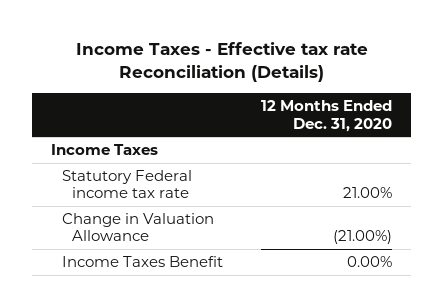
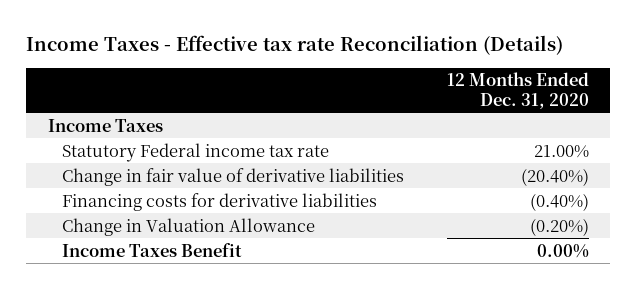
- Change in Valuation Allowance | (21.00%)
+ Change in fair value of derivative liabilities | (20.40%)
+ Financing costs for derivative liabilities | (0.40%)
+ Change in Valuation Allowance | (0.20%)

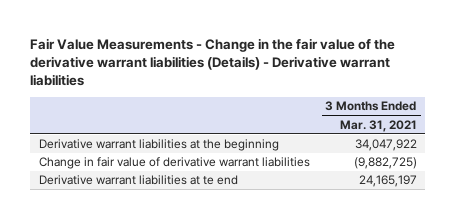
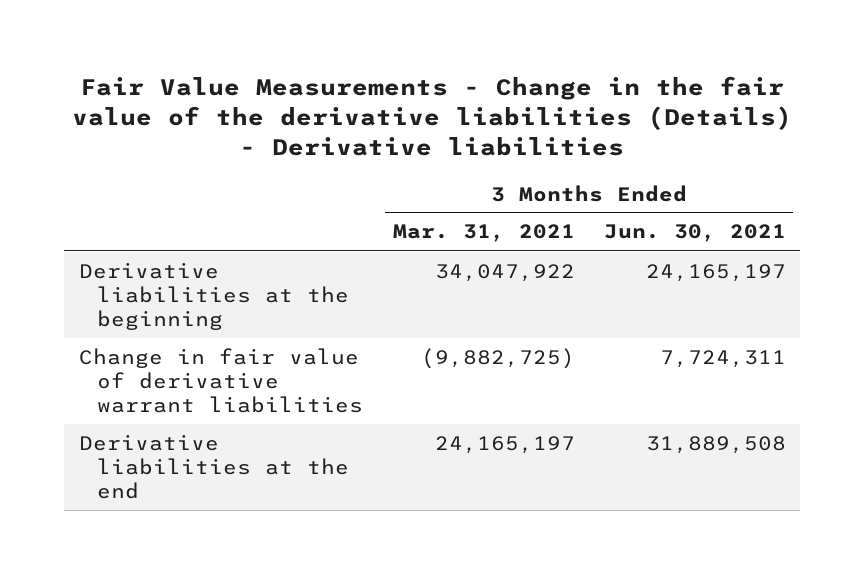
- Fair Value Measurements - Change in the fair value of the derivative warrant liabilities (Details) - Derivative warrant liabilities
+ Fair Value Measurements - Change in the fair value of the derivative liabilities (Details) - Derivative liabilities
- | 3 Months Ended Mar. 31, 2021
+ | 3 Months Ended Mar. 31, 2021 | 3 Months Ended Jun. 30, 2021
- Derivative warrant liabilities at the beginning | 34,047,922
+ Derivative liabilities at the beginning | 34,047,922 | 24,165,197
- Derivative warrant liabilities at te end | 24,165,197
+ Derivative liabilities at the end | 24,165,197 | 31,889,508

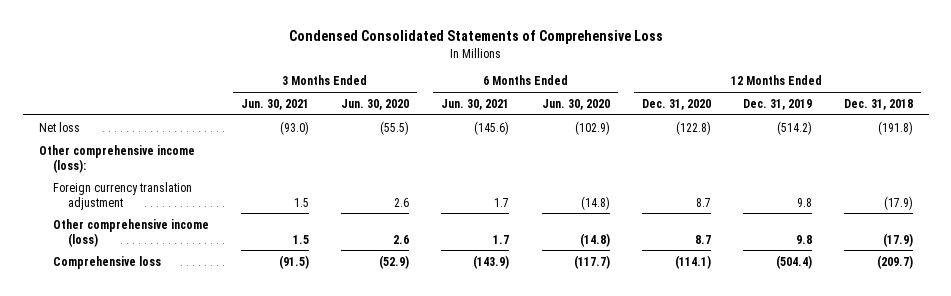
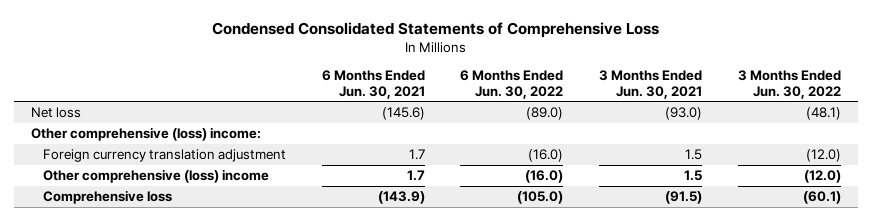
- | 3 Months Ended Jun. 30, 2021 | 3 Months Ended Jun. 30, 2020 | 6 Months Ended Jun. 30, 2021 | 6 Months Ended Jun. 30, 2020 | 12 Months Ended Dec. 31, 2020 | 12 Months Ended Dec. 31, 2019 | 12 Months Ended Dec. 31, 2018
+ | 6 Months Ended Jun. 30, 2021 | 6 Months Ended Jun. 30, 2022 | 3 Months Ended Jun. 30, 2021 | 3 Months Ended Jun. 30, 2022
- Other comprehensive income (loss):
+ Other comprehensive (loss) income:
- Other comprehensive income (loss) | 1.5 | 2.6 | 1.7 | (14.8) | 8.7 | 9.8 | (17.9)
+ Other comprehensive (loss) income | 1.7 | (16.0) | 1.5 | (12.0)

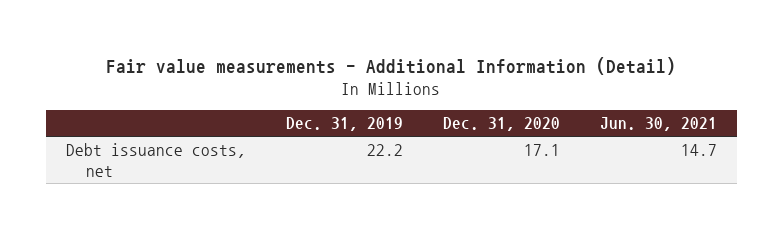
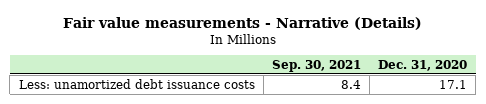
- Fair value measurements - Additional Information (Detail)
+ Fair value measurements - Narrative (Details)
- | Dec. 31, 2019 | Dec. 31, 2020 | Jun. 30, 2021
+ | Sep. 30, 2021 | Dec. 31, 2020
- Debt issuance costs, net | 22.2 | 17.1 | 14.7
+ Less: unamortized debt issuance costs | 8.4 | 17.1

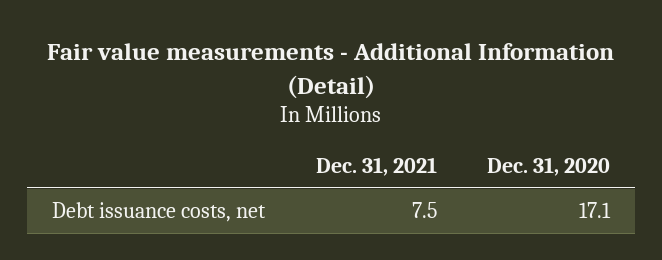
- Fair value measurements - Narrative (Details)
+ Fair value measurements - Additional Information (Detail)
- | Sep. 30, 2021 | Dec. 31, 2020
+ | Dec. 31, 2021 | Dec. 31, 2020
- Less: unamortized debt issuance costs | 8.4 | 17.1
+ Debt issuance costs, net | 7.5 | 17.1

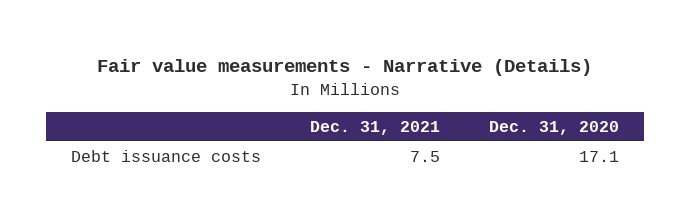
- Fair value measurements - Additional Information (Detail)
+ Fair value measurements - Narrative (Details)
- Debt issuance costs, net | 7.5 | 17.1
+ Debt issuance costs | 7.5 | 17.1

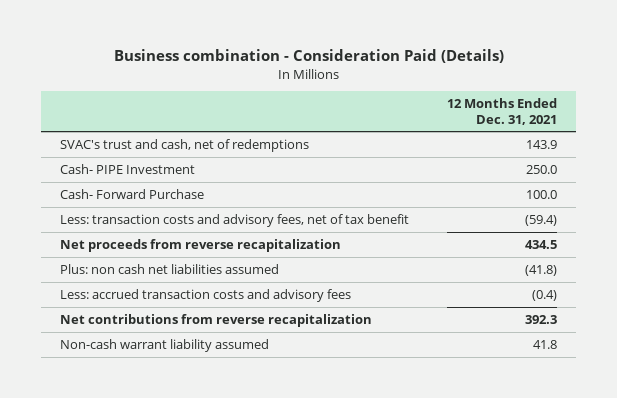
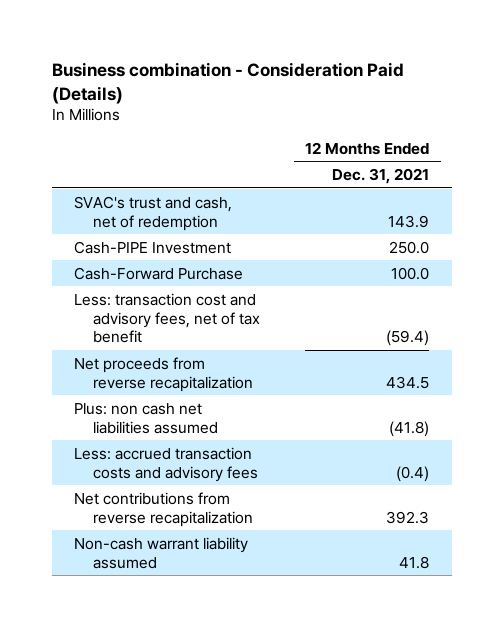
- SVAC's trust and cash, net of redemptions | 143.9
- Cash- PIPE Investment | 250.0
- Cash- Forward Purchase | 100.0
- Less: transaction costs and advisory fees, net of tax benefit | (59.4)
+ SVAC's trust and cash, net of redemption | 143.9
+ Cash-PIPE Investment | 250.0
+ Cash-Forward Purchase | 100.0
+ Less: transaction cost and advisory fees, net of tax benefit | (59.4)

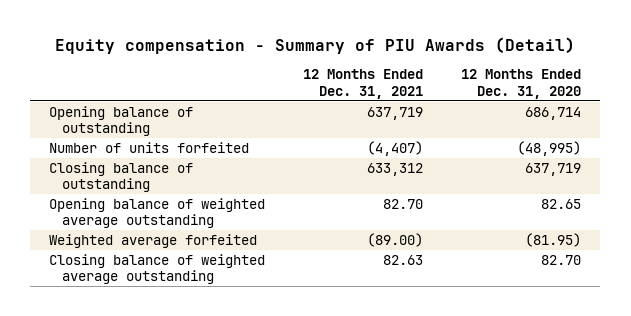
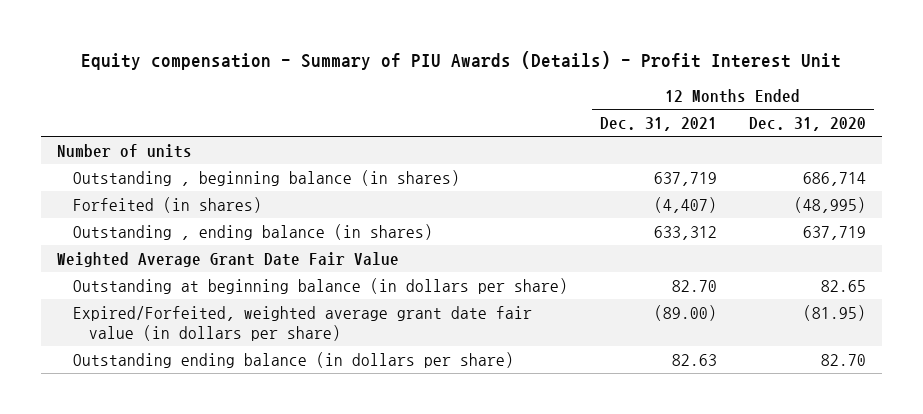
- Equity compensation - Summary of PIU Awards (Detail)
+ Equity compensation - Summary of PIU Awards (Details) - Profit Interest Unit
- Opening balance of outstanding | 637,719 | 686,714
- Number of units forfeited | (4,407) | (48,995)
- Closing balance of outstanding | 633,312 | 637,719
- Opening balance of weighted average outstanding | 82.70 | 82.65
- Weighted average forfeited | (89.00) | (81.95)
- Closing balance of weighted average outstanding | 82.63 | 82.70
+ Number of units
+ Outstanding , beginning balance (in shares) | 637,719 | 686,714
+ Forfeited (in shares) | (4,407) | (48,995)
+ Outstanding , ending balance (in shares) | 633,312 | 637,719
+ Weighted Average Grant Date Fair Value
+ Outstanding at beginning balance (in dollars per share) | 82.70 | 82.65
+ Expired/Forfeited, weighted average grant date fair value (in dollars per share) | (89.00) | (81.95)
+ Outstanding ending balance (in dollars per share) | 82.63 | 82.70

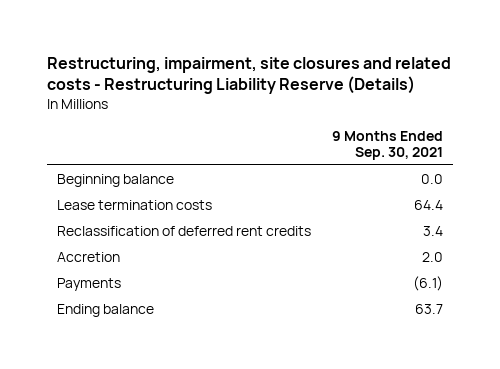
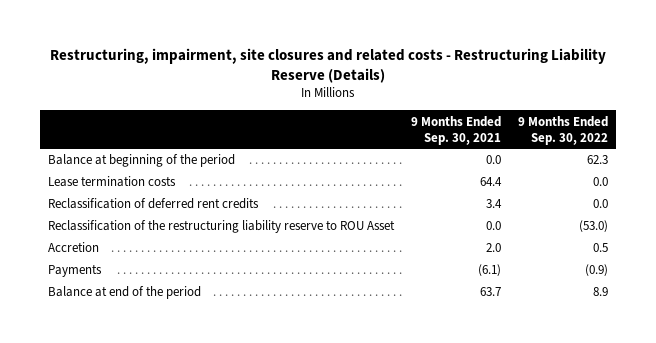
- | 9 Months Ended Sep. 30, 2021
+ | 9 Months Ended Sep. 30, 2021 | 9 Months Ended Sep. 30, 2022
- Beginning balance | 0.0
+ Balance at beginning of the period | 0.0 | 62.3
+ Reclassification of the restructuring liability reserve to ROU Asset | 0.0 | (53.0)
- Ending balance | 63.7
+ Balance at end of the period | 63.7 | 8.9

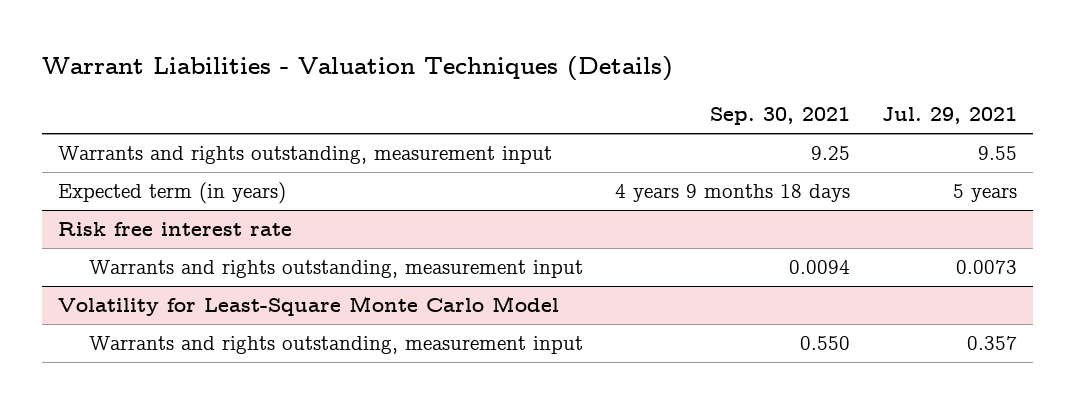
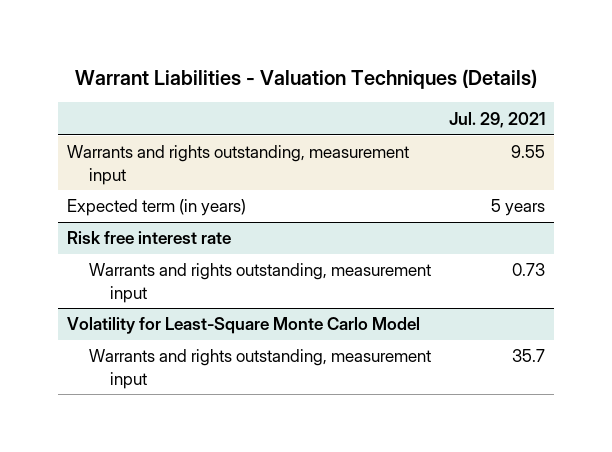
- | Sep. 30, 2021 | Jul. 29, 2021
+ | Jul. 29, 2021
@ Risk free interest rate
- Warrants and rights outstanding, measurement input | 0.0094 | 0.0073
+ Warrants and rights outstanding, measurement input | 0.73
@ Volatility for Least-Square Monte Carlo Model
- Warrants and rights outstanding, measurement input | 0.550 | 0.357
+ Warrants and rights outstanding, measurement input | 35.7

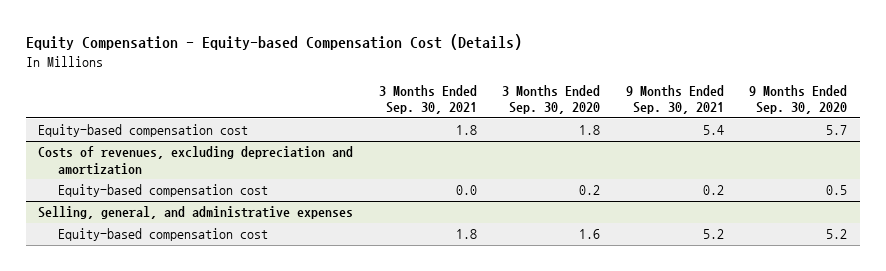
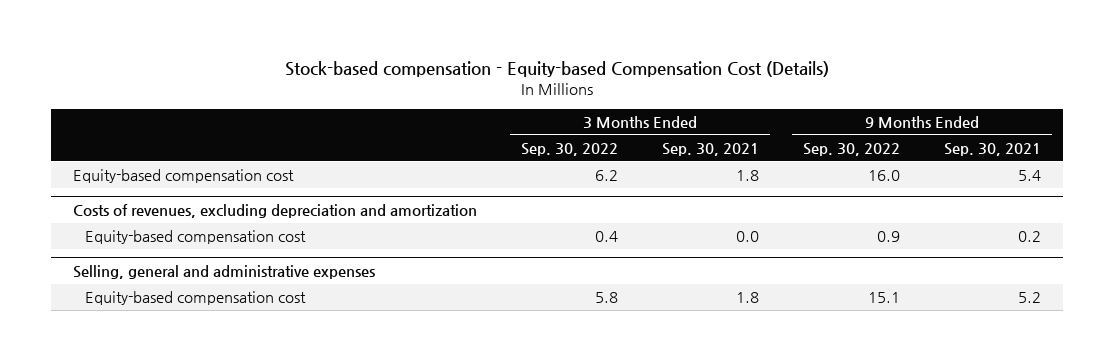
- Equity Compensation - Equity-based Compensation Cost (Details)
+ Stock-based compensation - Equity-based Compensation Cost (Details)
- | 3 Months Ended Sep. 30, 2021 | 3 Months Ended Sep. 30, 2020 | 9 Months Ended Sep. 30, 2021 | 9 Months Ended Sep. 30, 2020
+ | 3 Months Ended Sep. 30, 2022 | 3 Months Ended Sep. 30, 2021 | 9 Months Ended Sep. 30, 2022 | 9 Months Ended Sep. 30, 2021
- Selling, general, and administrative expenses
+ Selling, general and administrative expenses

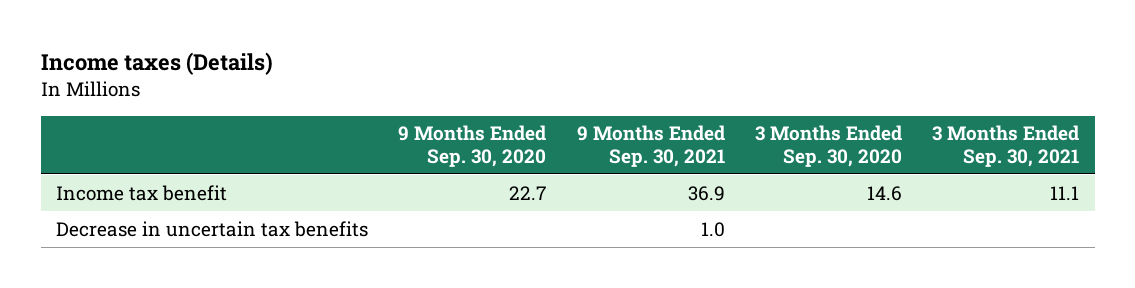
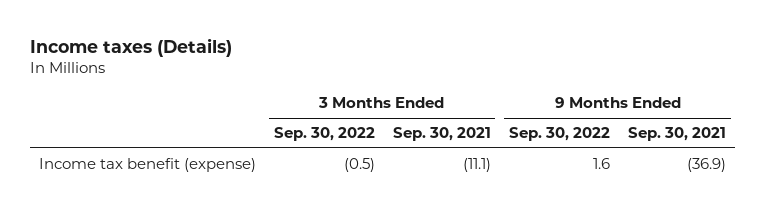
- | 9 Months Ended Sep. 30, 2020 | 9 Months Ended Sep. 30, 2021 | 3 Months Ended Sep. 30, 2020 | 3 Months Ended Sep. 30, 2021
+ | 3 Months Ended Sep. 30, 2022 | 3 Months Ended Sep. 30, 2021 | 9 Months Ended Sep. 30, 2022 | 9 Months Ended Sep. 30, 2021
- Income tax benefit | 22.7 | 36.9 | 14.6 | 11.1
- Decrease in uncertain tax benefits | | 1.0 | |
+ Income tax benefit (expense) | (0.5) | (11.1) | 1.6 | (36.9)

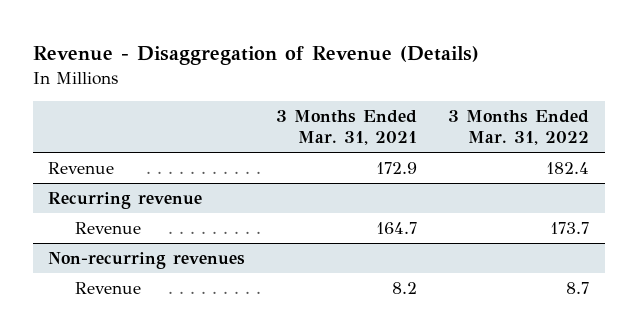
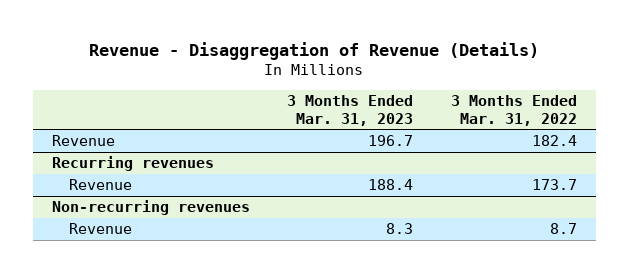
- | 3 Months Ended Mar. 31, 2021 | 3 Months Ended Mar. 31, 2022
+ | 3 Months Ended Mar. 31, 2023 | 3 Months Ended Mar. 31, 2022
- Recurring revenue
+ Recurring revenues

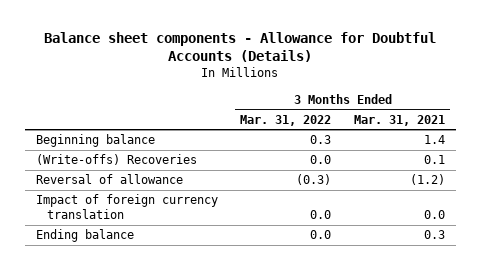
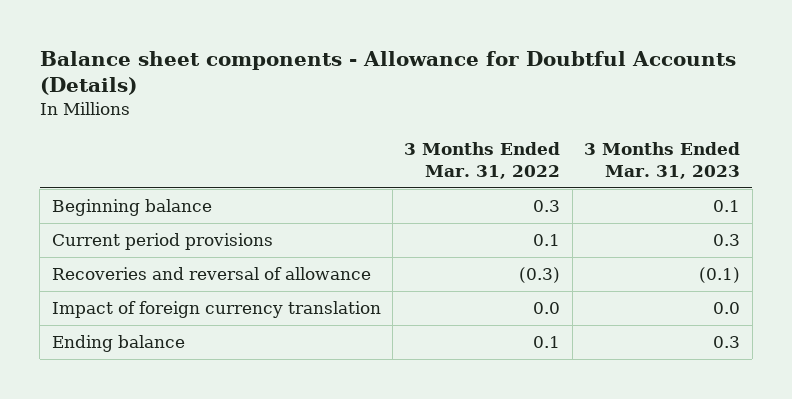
- | 3 Months Ended Mar. 31, 2022 | 3 Months Ended Mar. 31, 2021
+ | 3 Months Ended Mar. 31, 2022 | 3 Months Ended Mar. 31, 2023
- (Write-offs) Recoveries | 0.0 | 0.1
- Reversal of allowance | (0.3) | (1.2)
+ Current period provisions | 0.1 | 0.3
+ Recoveries and reversal of allowance | (0.3) | (0.1)
- Ending balance | 0.0 | 0.3
+ Ending balance | 0.1 | 0.3

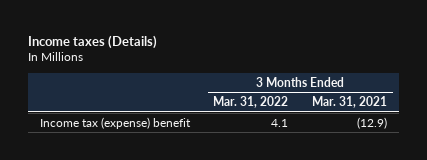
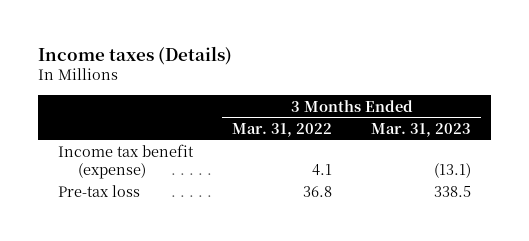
- | 3 Months Ended Mar. 31, 2022 | 3 Months Ended Mar. 31, 2021
+ | 3 Months Ended Mar. 31, 2022 | 3 Months Ended Mar. 31, 2023
- Income tax (expense) benefit | 4.1 | (12.9)
+ Income tax benefit (expense) | 4.1 | (13.1)
+ Pre-tax loss | 36.8 | 338.5

